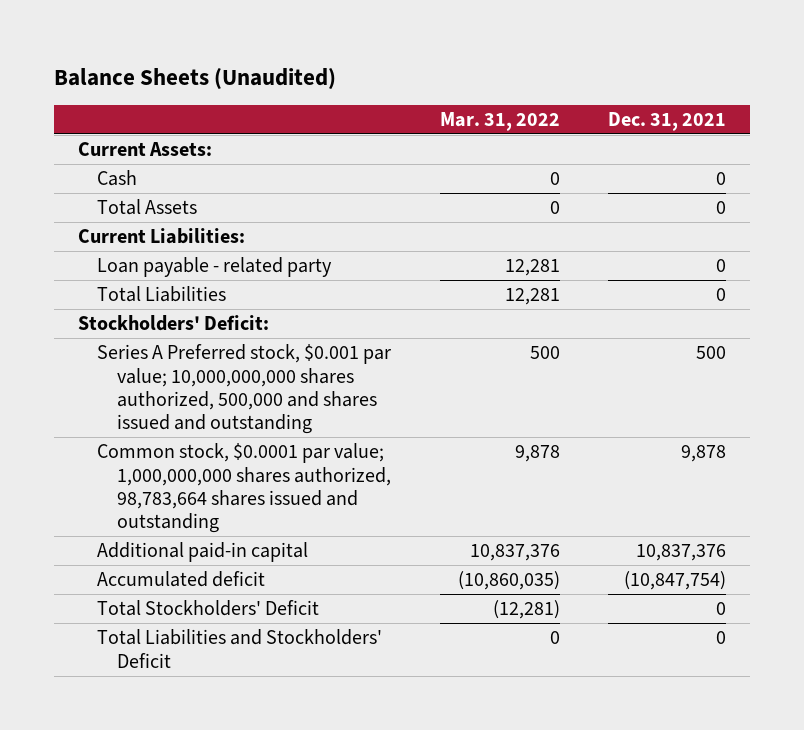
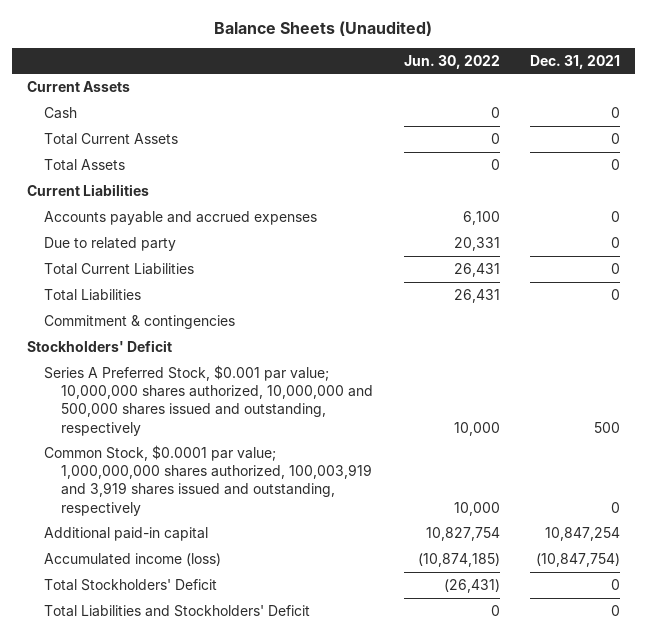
- | Mar. 31, 2022 | Dec. 31, 2021
+ | Jun. 30, 2022 | Dec. 31, 2021
- Current Assets:
+ Current Assets
+ Total Current Assets | 0 | 0
- Current Liabilities:
- Loan payable - related party | 12,281 | 0
+ Current Liabilities
+ Accounts payable and accrued expenses | 6,100 | 0
+ Due to related party | 20,331 | 0
+ Total Current Liabilities | 26,431 | 0
- Stockholders' Deficit:
- Series A Preferred stock, $0.001 par value; 10,000,000,000 shares authorized, 500,000 and shares issued and outstanding | 500 | 500
- Common stock, $0.0001 par value; 1,000,000,000 shares authorized, 98,783,664 shares issued and outstanding | 9,878 | 9,878
- Additional paid-in capital | 10,837,376 | 10,837,376
- Accumulated deficit | (10,860,035) | (10,847,754)
+ Commitment & contingencies
+ Stockholders' Deficit
+ Series A Preferred Stock, $0.001 par value; 10,000,000 shares authorized, 10,000,000 and 500,000 shares issued and outstanding, respectively | 10,000 | 500
+ Common Stock, $0.0001 par value; 1,000,000,000 shares authorized, 100,003,919 and 3,919 shares issued and outstanding, respectively | 10,000 | 0
+ Additional paid-in capital | 10,827,754 | 10,847,254
+ Accumulated income (loss) | (10,874,185) | (10,847,754)

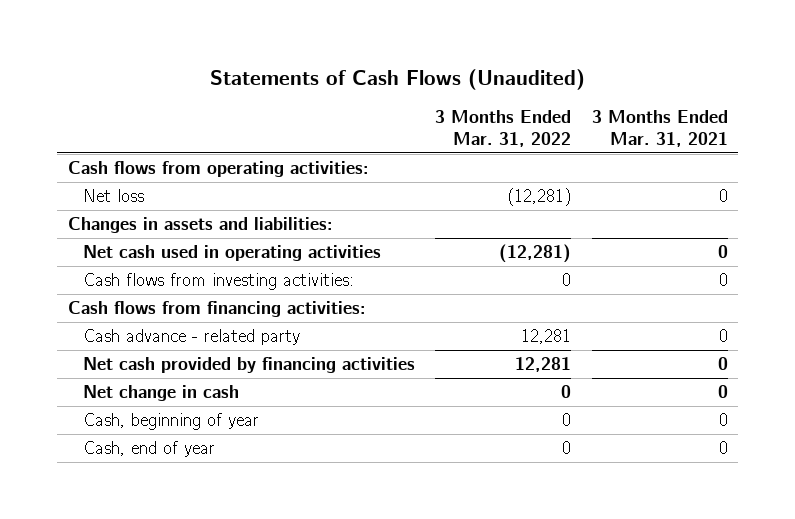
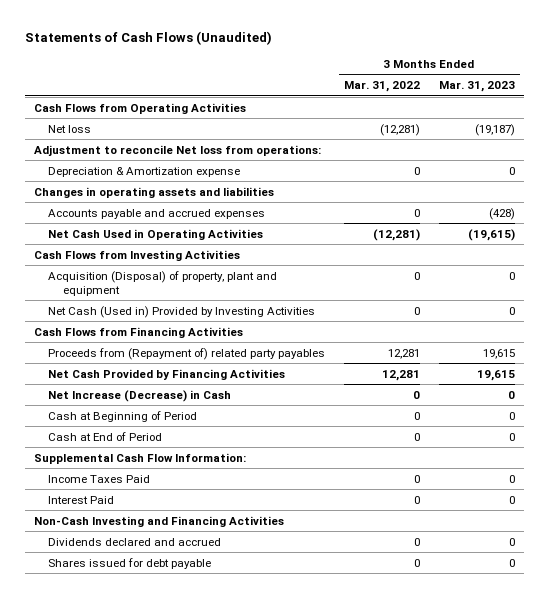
- | 3 Months Ended Mar. 31, 2022 | 3 Months Ended Mar. 31, 2021
+ | 3 Months Ended Mar. 31, 2022 | 3 Months Ended Mar. 31, 2023
- Cash flows from operating activities:
+ Cash Flows from Operating Activities
- Changes in assets and liabilities:
- Net cash used in operating activities | (12,281) | 0
- Cash flows from investing activities: | 0 | 0
- Cash flows from financing activities:
- Cash advance - related party | 12,281 | 0
- Net cash provided by financing activities | 12,281 | 0
- Net change in cash | 0 | 0
- Cash, beginning of year | 0 | 0
- Cash, end of year | 0 | 0
+ Adjustment to reconcile Net loss from operations:
+ Depreciation & Amortization expense | 0 | 0
+ Changes in operating assets and liabilities
+ Accounts payable and accrued expenses | 0 | (428)
+ Net Cash Used in Operating Activities | (12,281) | (19,615)
+ Cash Flows from Investing Activities
+ Acquisition (Disposal) of property, plant and equipment | 0 | 0
+ Net Cash (Used in) Provided by Investing Activities | 0 | 0
+ Cash Flows from Financing Activities
+ Proceeds from (Repayment of) related party payables | 12,281 | 19,615
+ Net Cash Provided by Financing Activities | 12,281 | 19,615
+ Net Increase (Decrease) in Cash | 0 | 0
+ Cash at Beginning of Period | 0 | 0
+ Cash at End of Period | 0 | 0
+ Supplemental Cash Flow Information:
+ Income Taxes Paid | 0 | 0
+ Interest Paid | 0 | 0
+ Non-Cash Investing and Financing Activities
+ Dividends declared and accrued | 0 | 0
+ Shares issued for debt payable | 0 | 0

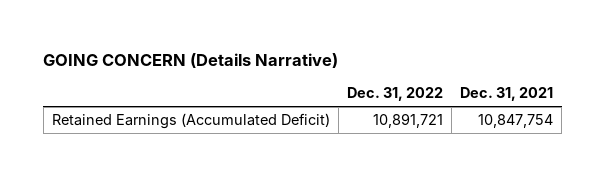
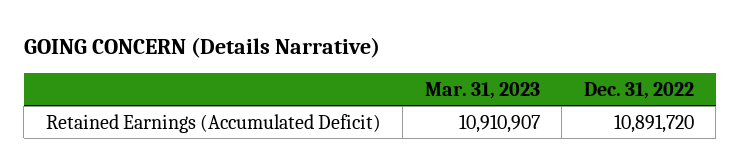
- | Dec. 31, 2022 | Dec. 31, 2021
+ | Mar. 31, 2023 | Dec. 31, 2022
- Retained Earnings (Accumulated Deficit) | 10,891,721 | 10,847,754
+ Retained Earnings (Accumulated Deficit) | 10,910,907 | 10,891,720

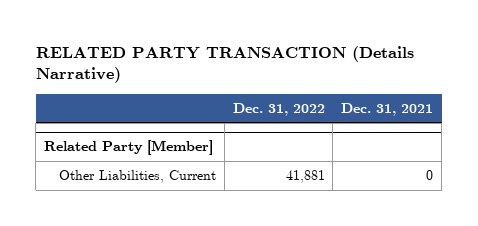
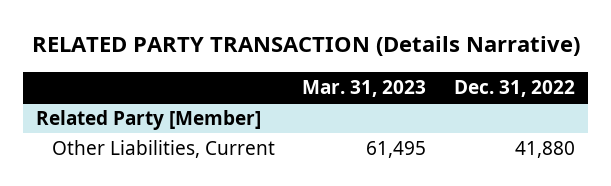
- | Dec. 31, 2022 | Dec. 31, 2021
+ | Mar. 31, 2023 | Dec. 31, 2022
@ Related Party [Member]
- Other Liabilities, Current | 41,881 | 0
+ Other Liabilities, Current | 61,495 | 41,880

